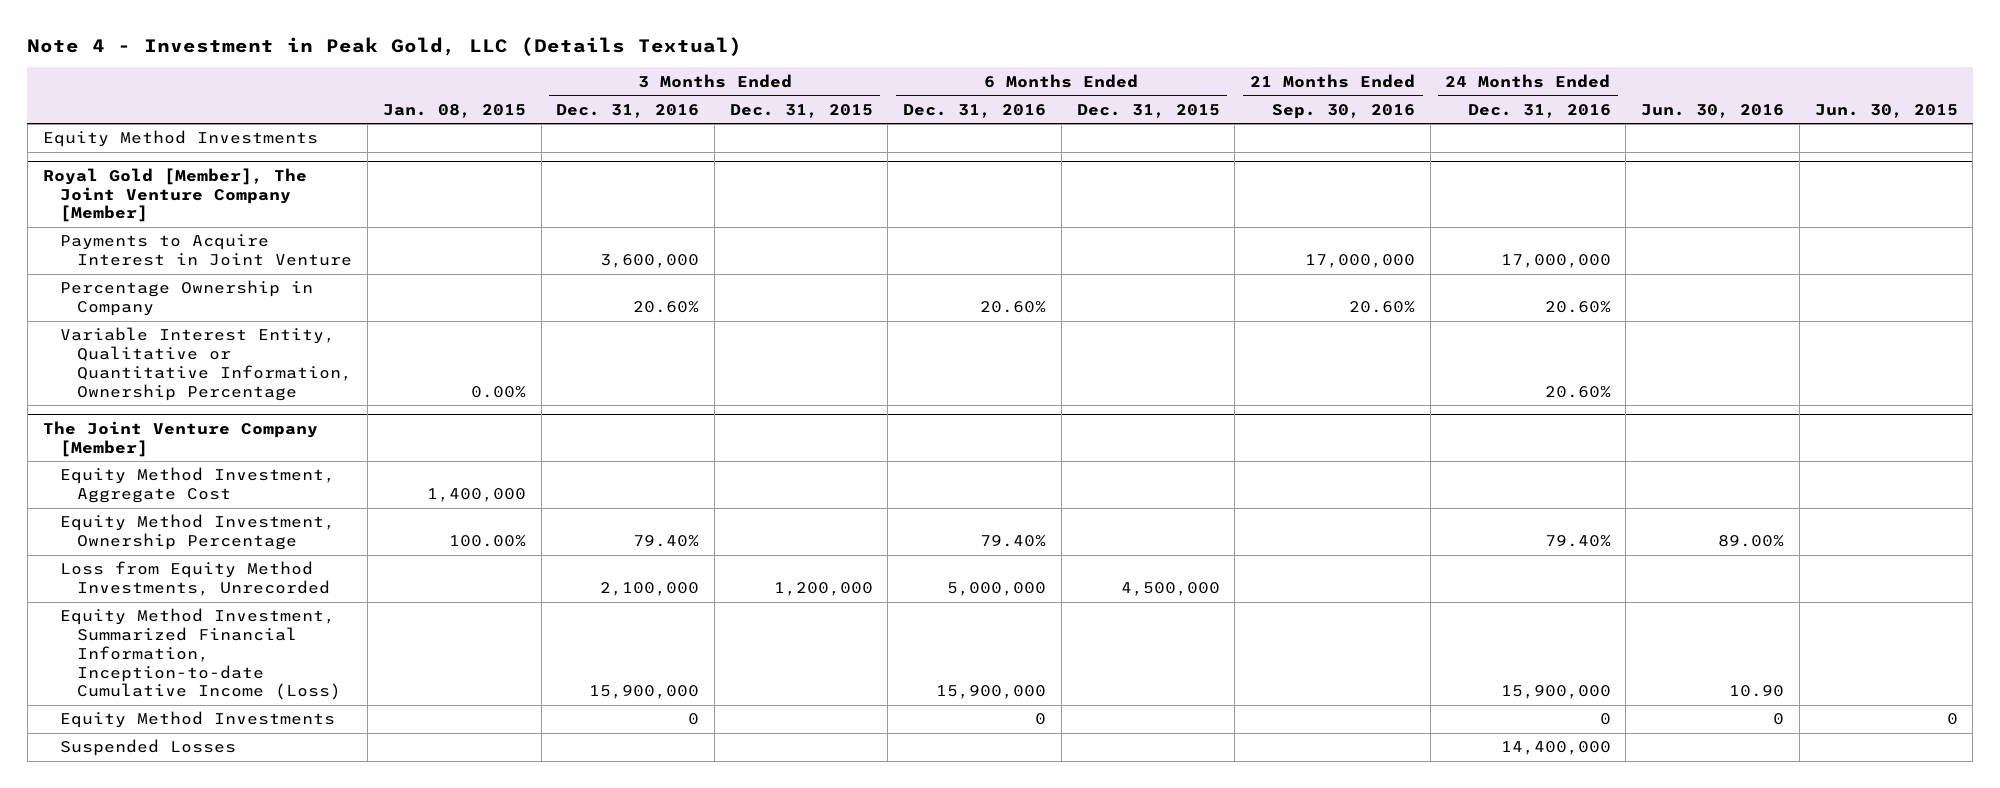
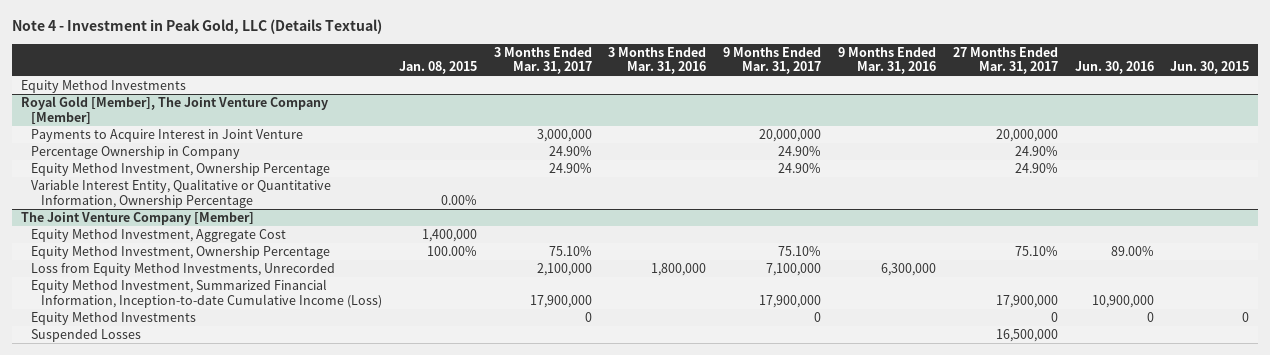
- | Jan. 08, 2015 | 3 Months Ended Dec. 31, 2016 | 3 Months Ended Dec. 31, 2015 | 6 Months Ended Dec. 31, 2016 | 6 Months Ended Dec. 31, 2015 | 21 Months Ended Sep. 30, 2016 | 24 Months Ended Dec. 31, 2016 | Jun. 30, 2016 | Jun. 30, 2015
+ | Jan. 08, 2015 | 3 Months Ended Mar. 31, 2017 | 3 Months Ended Mar. 31, 2016 | 9 Months Ended Mar. 31, 2017 | 9 Months Ended Mar. 31, 2016 | 27 Months Ended Mar. 31, 2017 | Jun. 30, 2016 | Jun. 30, 2015
@ Royal Gold [Member], The Joint Venture Company [Member]
+ Equity Method Investment, Ownership Percentage | | 24.90% | | 24.90% | | 24.90% | |
@ The Joint Venture Company [Member]
- Equity Method Investment, Summarized Financial Information, Inception-to-date Cumulative Income (Loss) | | 15,900,000 | | 15,900,000 | | | 15,900,000 | 10.90 |
+ Equity Method Investment, Summarized Financial Information, Inception-to-date Cumulative Income (Loss) | | 17,900,000 | | 17,900,000 | | 17,900,000 | 10,900,000 |

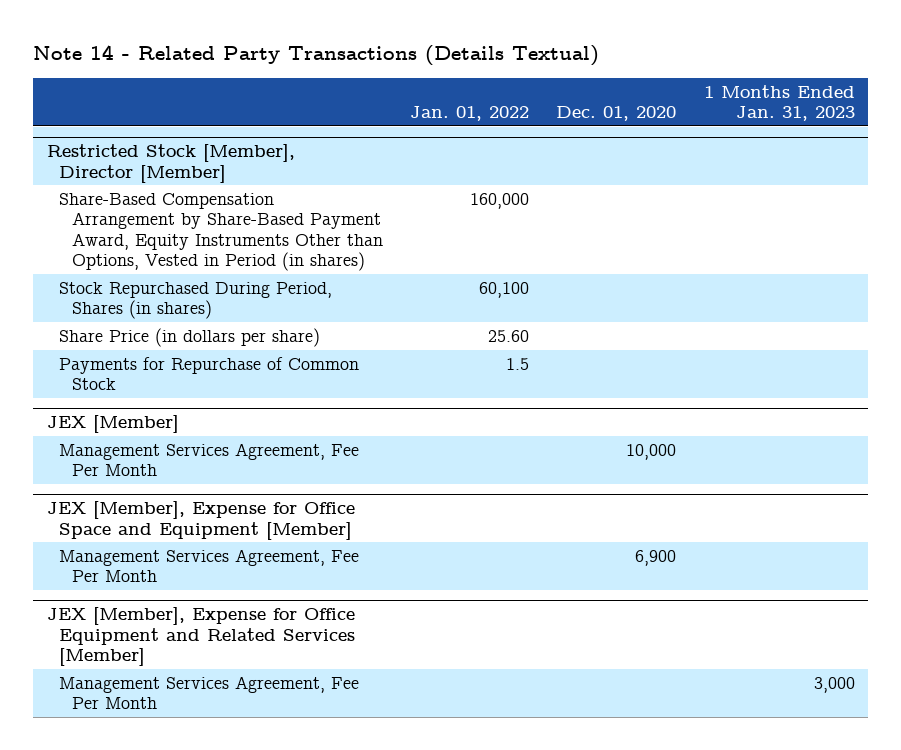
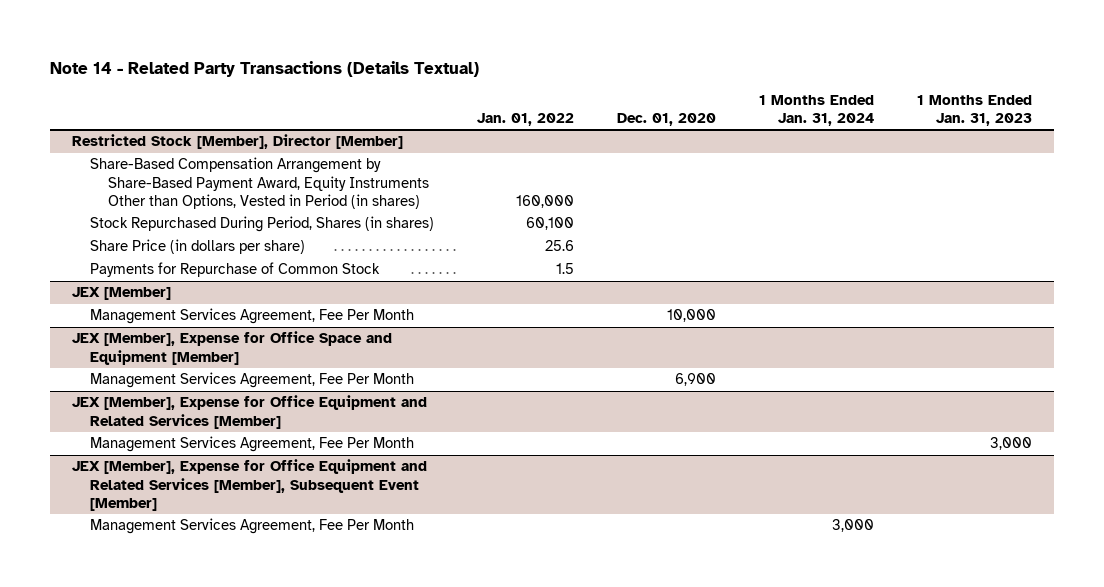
- | Jan. 01, 2022 | Dec. 01, 2020 | 1 Months Ended Jan. 31, 2023
+ | Jan. 01, 2022 | Dec. 01, 2020 | 1 Months Ended Jan. 31, 2024 | 1 Months Ended Jan. 31, 2023
@ Restricted Stock [Member], Director [Member]
- Share Price (in dollars per share) | 25.60 | |
+ Share Price (in dollars per share) | 25.6 | | |
+ JEX [Member], Expense for Office Equipment and Related Services [Member], Subsequent Event [Member]
+ Management Services Agreement, Fee Per Month | | | 3,000 |

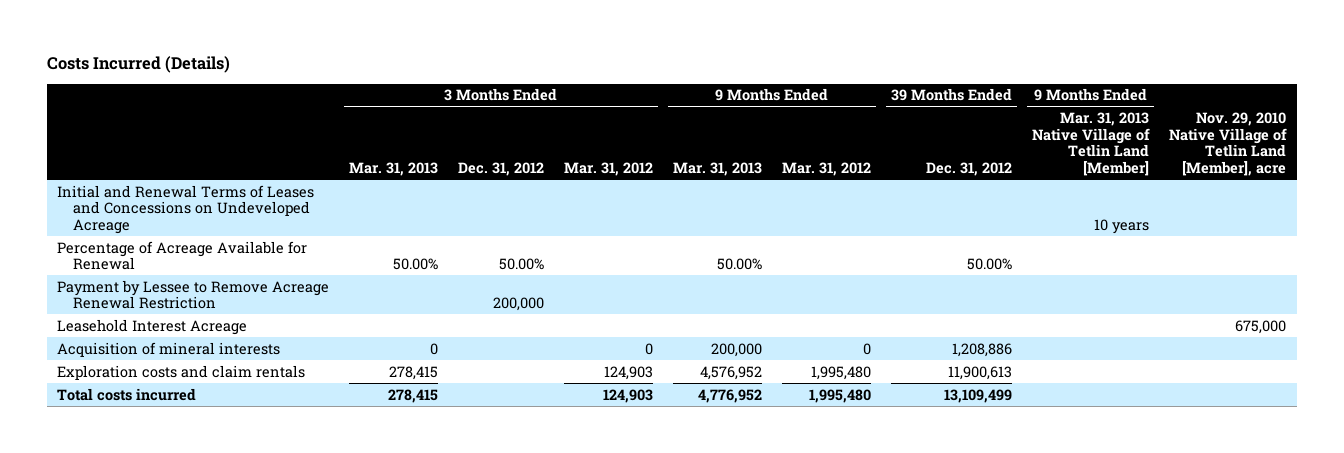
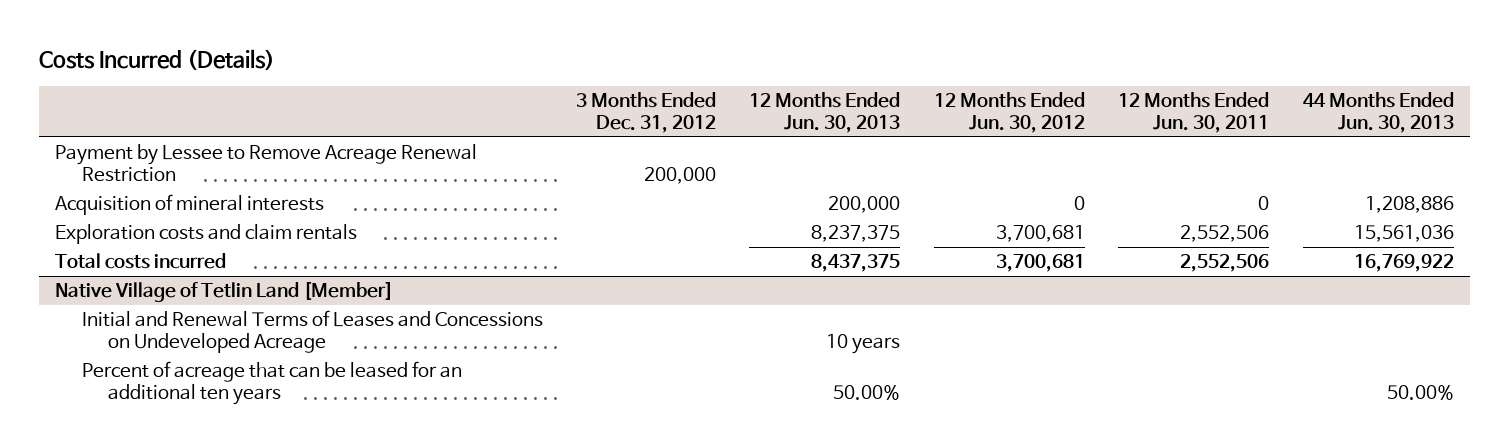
- | 3 Months Ended Mar. 31, 2013 | 3 Months Ended Dec. 31, 2012 | 3 Months Ended Mar. 31, 2012 | 9 Months Ended Mar. 31, 2013 | 9 Months Ended Mar. 31, 2012 | 39 Months Ended Dec. 31, 2012 | 9 Months Ended Mar. 31, 2013 Native Village of Tetlin Land [Member] | Nov. 29, 2010 Native Village of Tetlin Land [Member], acre
+ | 3 Months Ended Dec. 31, 2012 | 12 Months Ended Jun. 30, 2013 | 12 Months Ended Jun. 30, 2012 | 12 Months Ended Jun. 30, 2011 | 44 Months Ended Jun. 30, 2013
- Initial and Renewal Terms of Leases and Concessions on Undeveloped Acreage | | | | | | | 10 years |
- Percentage of Acreage Available for Renewal | 50.00% | 50.00% | | 50.00% | | 50.00% | |
- Leasehold Interest Acreage | | | | | | | | 675,000
+ Native Village of Tetlin Land [Member]
+ Initial and Renewal Terms of Leases and Concessions on Undeveloped Acreage | | 10 years | | |
+ Percent of acreage that can be leased for an additional ten years | | 50.00% | | | 50.00%

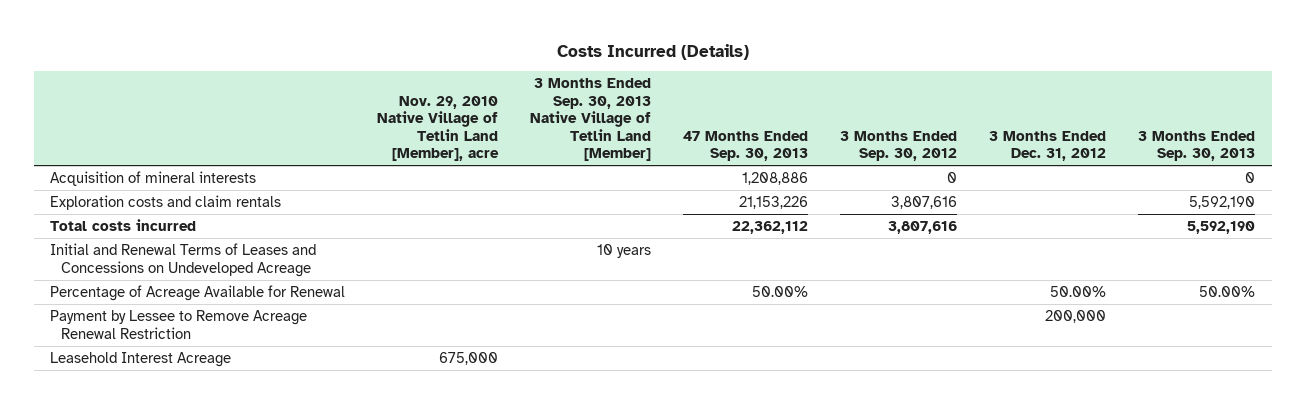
- | 3 Months Ended Dec. 31, 2012 | 12 Months Ended Jun. 30, 2013 | 12 Months Ended Jun. 30, 2012 | 12 Months Ended Jun. 30, 2011 | 44 Months Ended Jun. 30, 2013
+ | Nov. 29, 2010 Native Village of Tetlin Land [Member], acre | 3 Months Ended Sep. 30, 2013 Native Village of Tetlin Land [Member] | 47 Months Ended Sep. 30, 2013 | 3 Months Ended Sep. 30, 2012 | 3 Months Ended Dec. 31, 2012 | 3 Months Ended Sep. 30, 2013
- Native Village of Tetlin Land [Member]
- Initial and Renewal Terms of Leases and Concessions on Undeveloped Acreage | | 10 years | | |
- Percent of acreage that can be leased for an additional ten years | | 50.00% | | | 50.00%
+ Initial and Renewal Terms of Leases and Concessions on Undeveloped Acreage | | 10 years | | | |
+ Percentage of Acreage Available for Renewal | | | 50.00% | | 50.00% | 50.00%
moved down: Payment by Lessee to Remove Acreage Renewal Restriction | | | | | 200,000 |
+ Leasehold Interest Acreage | 675,000 | | | | |

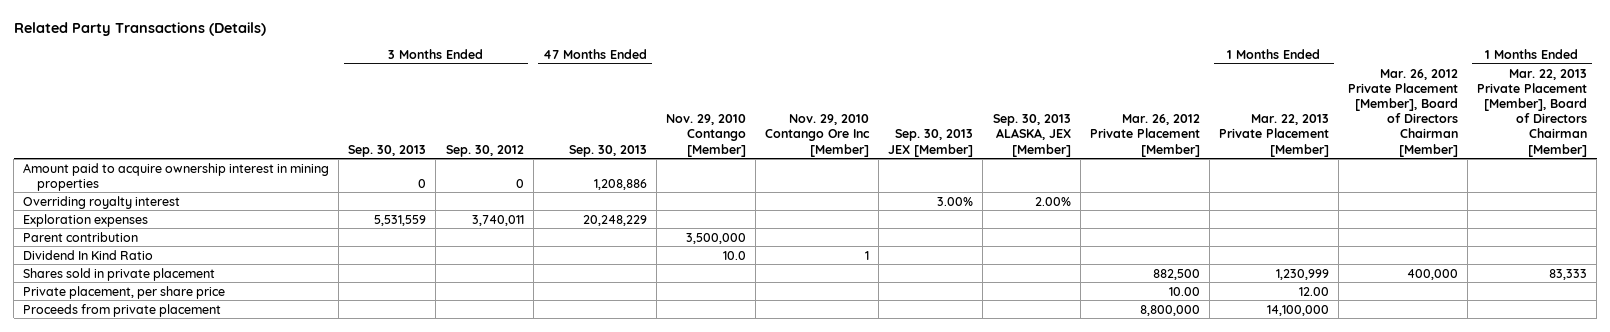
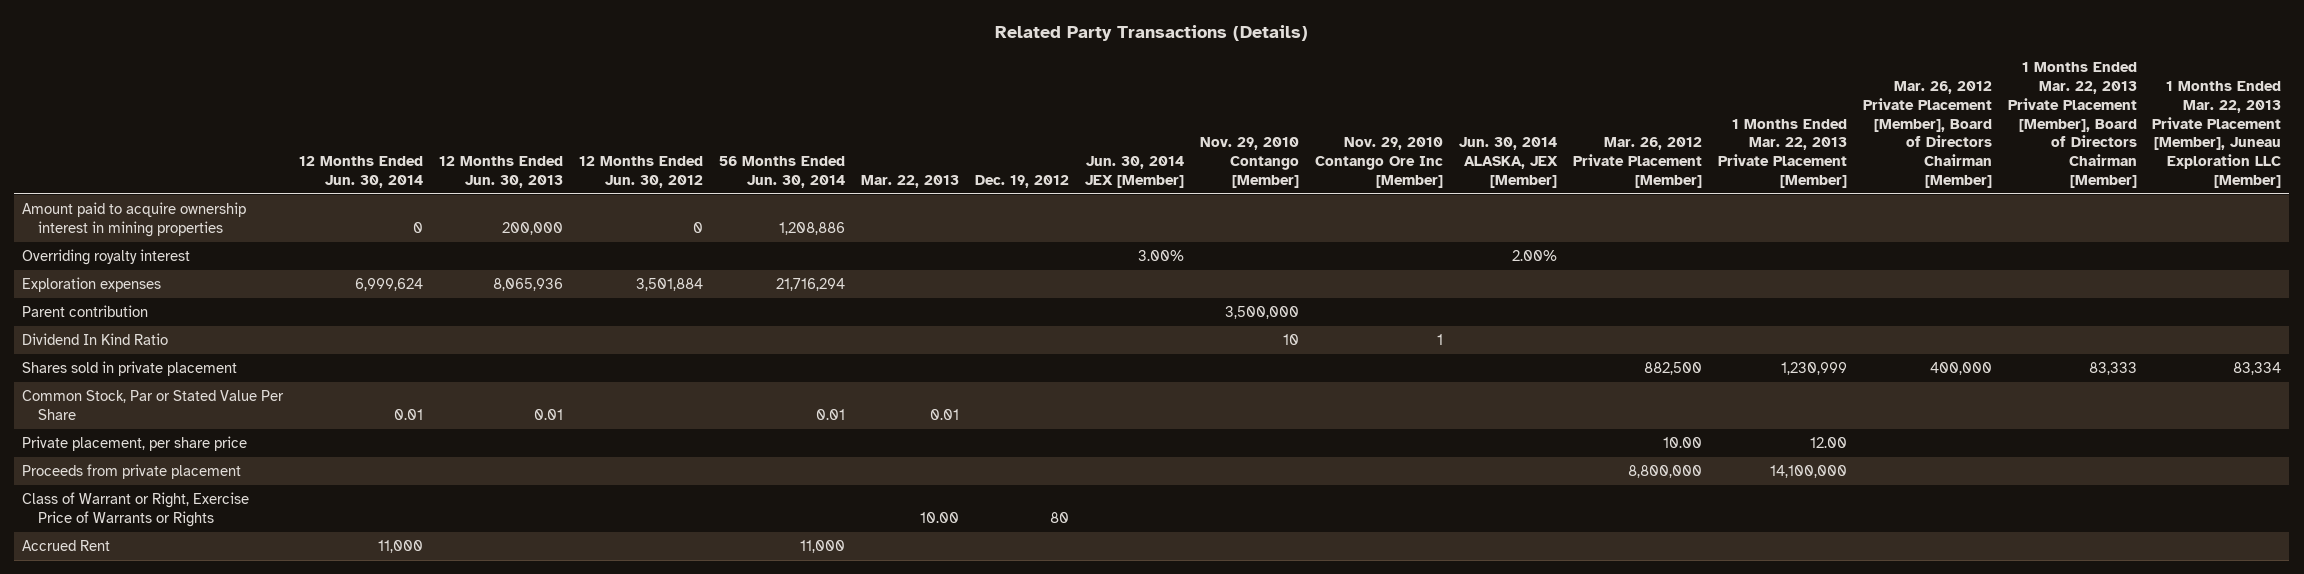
- | 3 Months Ended Sep. 30, 2013 | 3 Months Ended Sep. 30, 2012 | 47 Months Ended Sep. 30, 2013 | Nov. 29, 2010 Contango [Member] | Nov. 29, 2010 Contango Ore Inc [Member] | Sep. 30, 2013 JEX [Member] | Sep. 30, 2013 ALASKA, JEX [Member] | Mar. 26, 2012 Private Placement [Member] | 1 Months Ended Mar. 22, 2013 Private Placement [Member] | Mar. 26, 2012 Private Placement [Member], Board of Directors Chairman [Member] | 1 Months Ended Mar. 22, 2013 Private Placement [Member], Board of Directors Chairman [Member]
+ | 12 Months Ended Jun. 30, 2014 | 12 Months Ended Jun. 30, 2013 | 12 Months Ended Jun. 30, 2012 | 56 Months Ended Jun. 30, 2014 | Mar. 22, 2013 | Dec. 19, 2012 | Jun. 30, 2014 JEX [Member] | Nov. 29, 2010 Contango [Member] | Nov. 29, 2010 Contango Ore Inc [Member] | Jun. 30, 2014 ALASKA, JEX [Member] | Mar. 26, 2012 Private Placement [Member] | 1 Months Ended Mar. 22, 2013 Private Placement [Member] | Mar. 26, 2012 Private Placement [Member], Board of Directors Chairman [Member] | 1 Months Ended Mar. 22, 2013 Private Placement [Member], Board of Directors Chairman [Member] | 1 Months Ended Mar. 22, 2013 Private Placement [Member], Juneau Exploration LLC [Member]
- Dividend In Kind Ratio | | | | 10.0 | 1 | | | | | |
+ Dividend In Kind Ratio | | | | | | | | 10 | 1 | | | | | |
+ Common Stock, Par or Stated Value Per Share | 0.01 | 0.01 | | 0.01 | 0.01 | | | | | | | | | |
+ Class of Warrant or Right, Exercise Price of Warrants or Rights | | | | | 10.00 | 80 | | | | | | | | |
+ Accrued Rent | 11,000 | | | 11,000 | | | | | | | | | | |

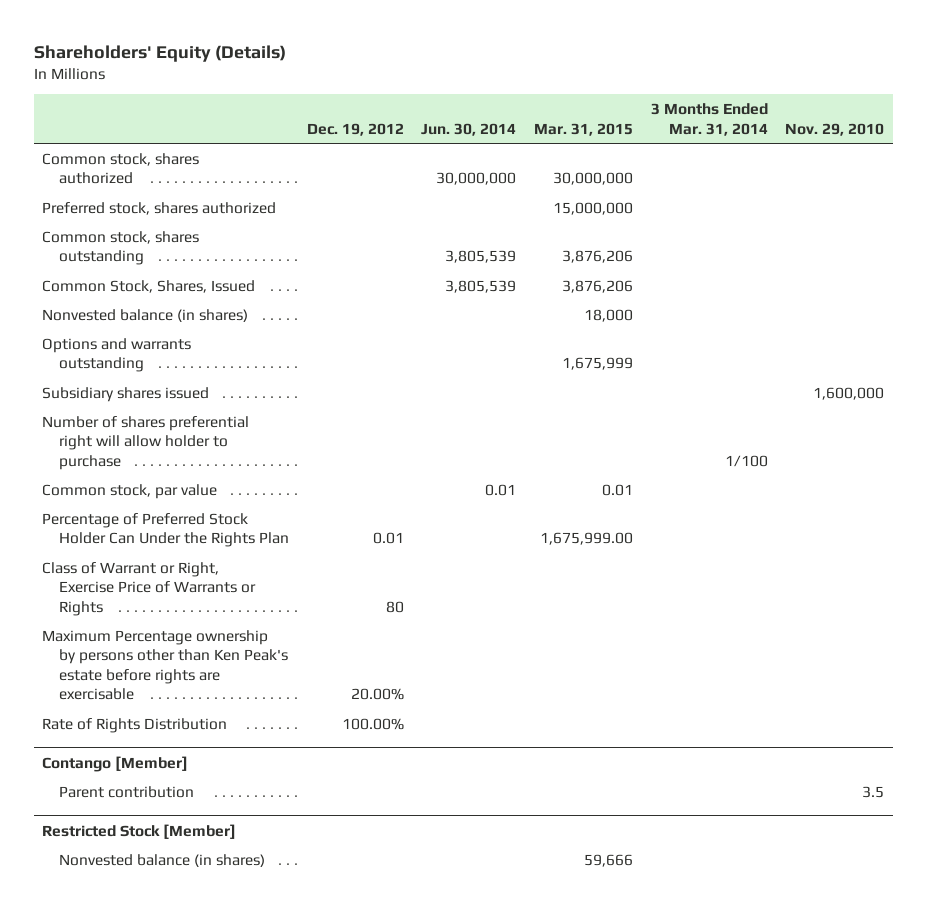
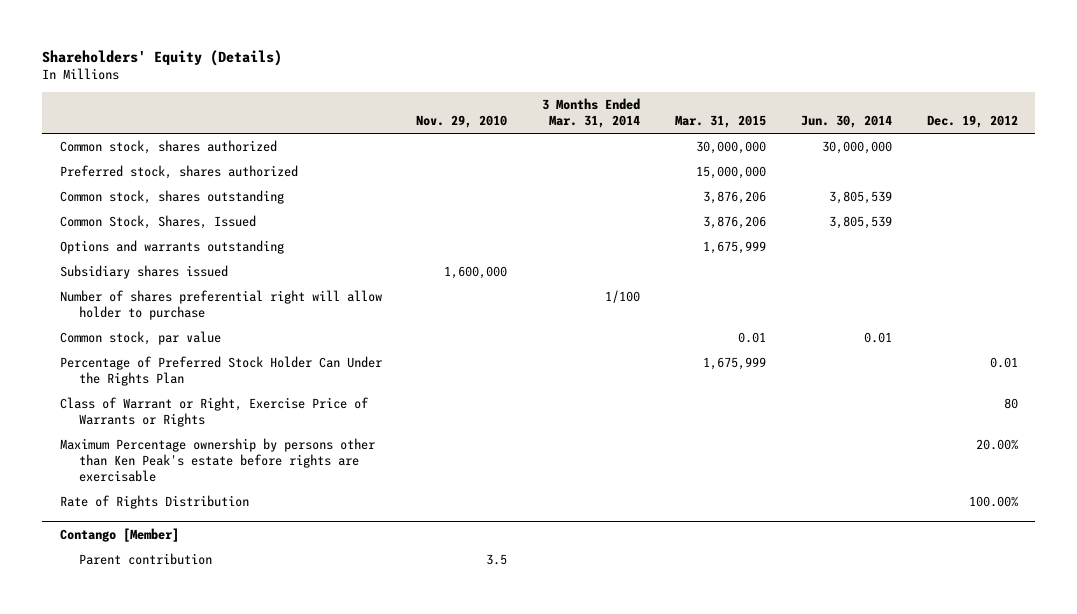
- | Dec. 19, 2012 | Jun. 30, 2014 | Mar. 31, 2015 | 3 Months Ended Mar. 31, 2014 | Nov. 29, 2010
+ | Nov. 29, 2010 | 3 Months Ended Mar. 31, 2014 | Mar. 31, 2015 | Jun. 30, 2014 | Dec. 19, 2012
- Nonvested balance (in shares) | | | 18,000 | |
- Percentage of Preferred Stock Holder Can Under the Rights Plan | 0.01 | | 1,675,999.00 | |
+ Percentage of Preferred Stock Holder Can Under the Rights Plan | | | 1,675,999 | | 0.01
- Restricted Stock [Member]
- Nonvested balance (in shares) | | | 59,666 | |

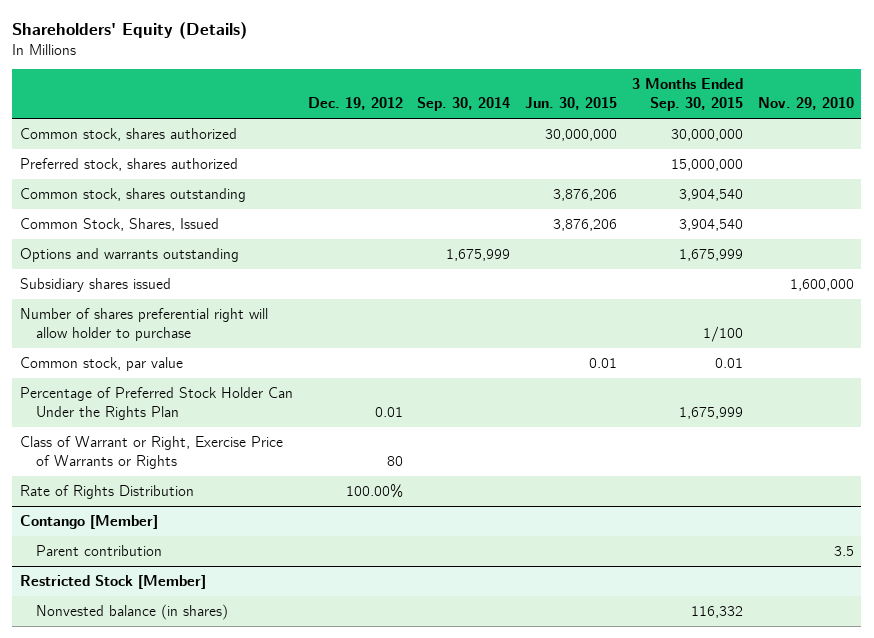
- | Nov. 29, 2010 | 3 Months Ended Mar. 31, 2014 | Mar. 31, 2015 | Jun. 30, 2014 | Dec. 19, 2012
+ | Dec. 19, 2012 | Sep. 30, 2014 | Jun. 30, 2015 | 3 Months Ended Sep. 30, 2015 | Nov. 29, 2010
- Maximum Percentage ownership by persons other than Ken Peak's estate before rights are exercisable | | | | | 20.00%
+ Restricted Stock [Member]
+ Nonvested balance (in shares) | | | | 116,332 |

